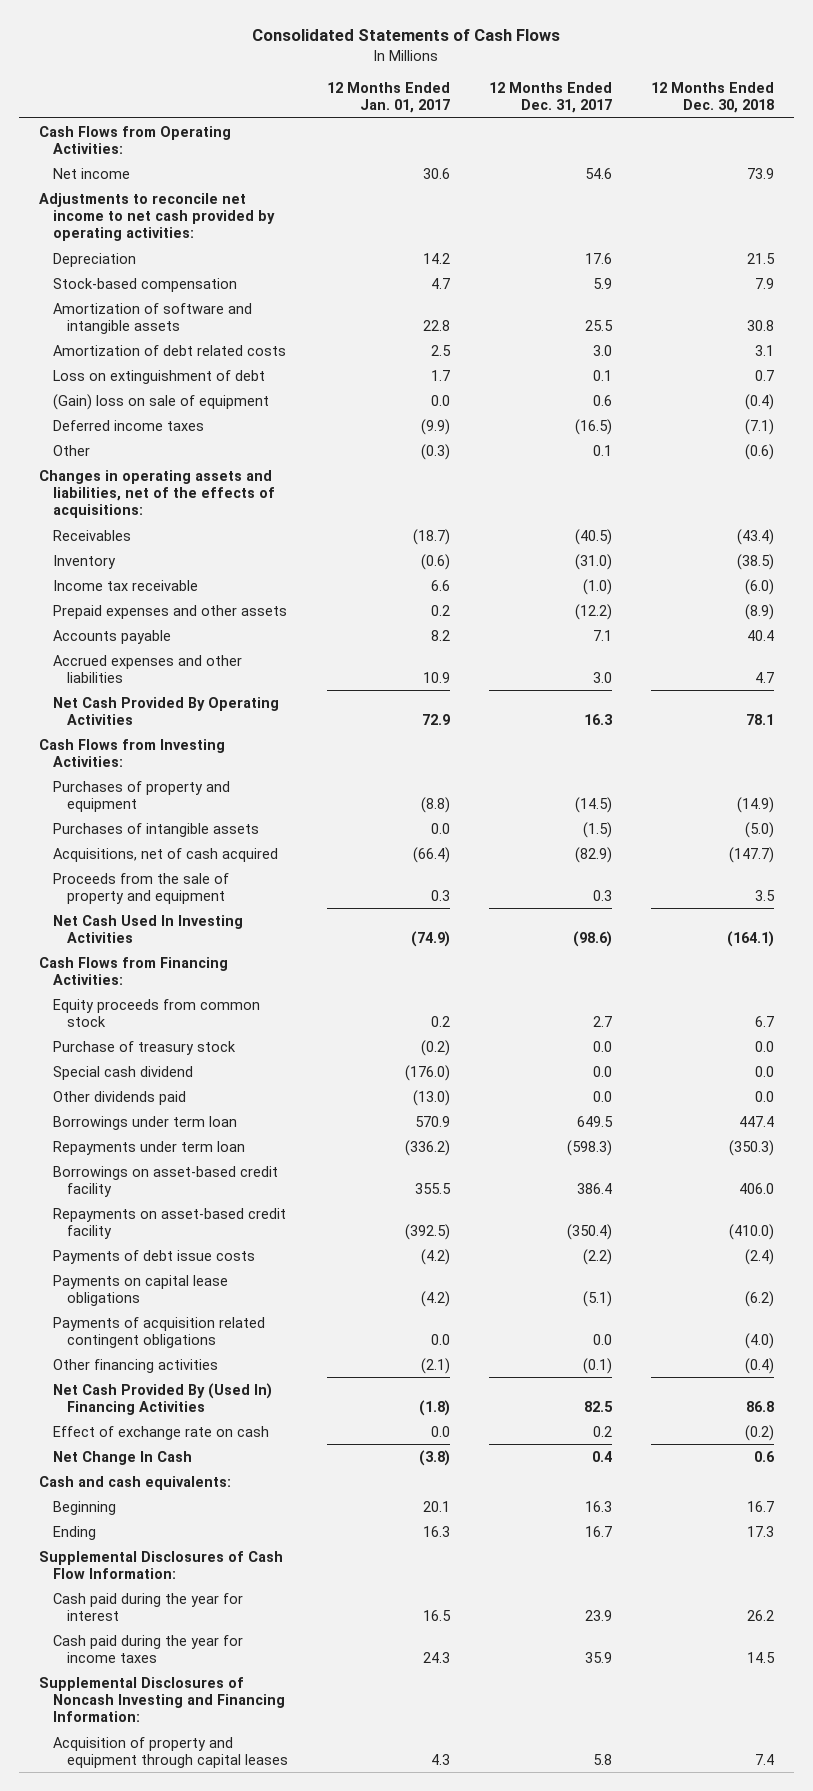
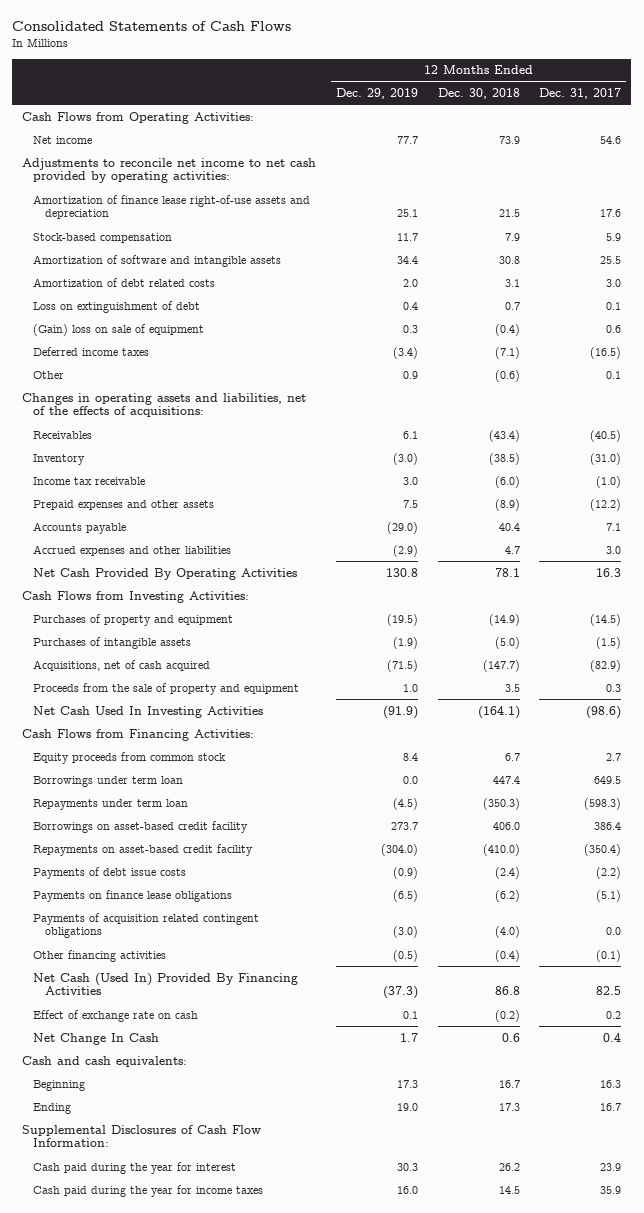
- | 12 Months Ended Jan. 01, 2017 | 12 Months Ended Dec. 31, 2017 | 12 Months Ended Dec. 30, 2018
+ | 12 Months Ended Dec. 29, 2019 | 12 Months Ended Dec. 30, 2018 | 12 Months Ended Dec. 31, 2017
- Depreciation | 14.2 | 17.6 | 21.5
+ Amortization of finance lease right-of-use assets and depreciation | 25.1 | 21.5 | 17.6
- Purchase of treasury stock | (0.2) | 0.0 | 0.0
- Special cash dividend | (176.0) | 0.0 | 0.0
- Other dividends paid | (13.0) | 0.0 | 0.0
- Payments on capital lease obligations | (4.2) | (5.1) | (6.2)
+ Payments on finance lease obligations | (6.5) | (6.2) | (5.1)
- Net Cash Provided By (Used In) Financing Activities | (1.8) | 82.5 | 86.8
+ Net Cash (Used In) Provided By Financing Activities | (37.3) | 86.8 | 82.5
- Supplemental Disclosures of Noncash Investing and Financing Information:
- Acquisition of property and equipment through capital leases | 4.3 | 5.8 | 7.4

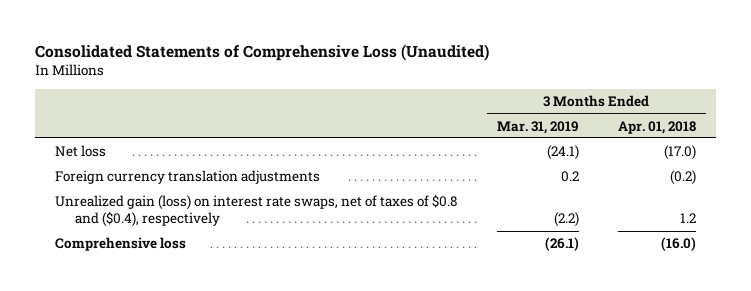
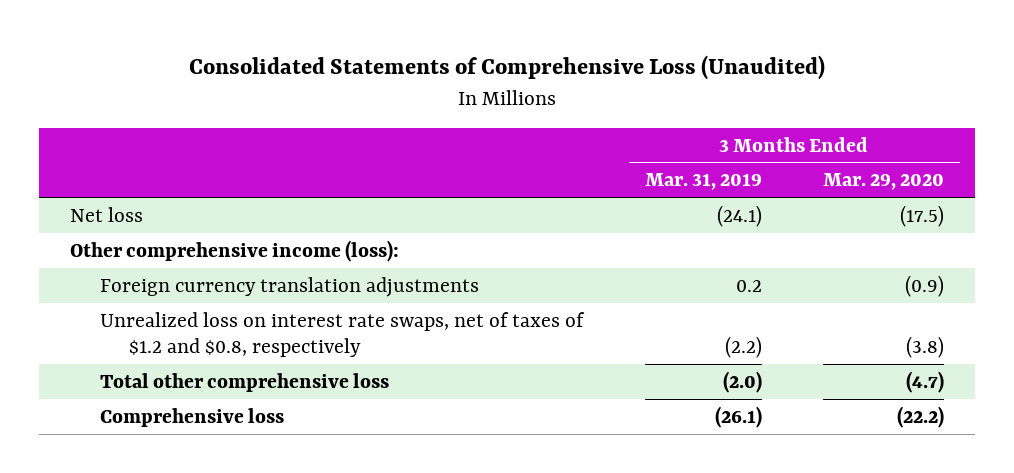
- | 3 Months Ended Mar. 31, 2019 | 3 Months Ended Apr. 01, 2018
+ | 3 Months Ended Mar. 31, 2019 | 3 Months Ended Mar. 29, 2020
+ Other comprehensive income (loss):
- Unrealized gain (loss) on interest rate swaps, net of taxes of $0.8 and ($0.4), respectively | (2.2) | 1.2
+ Unrealized loss on interest rate swaps, net of taxes of $1.2 and $0.8, respectively | (2.2) | (3.8)
+ Total other comprehensive loss | (2.0) | (4.7)

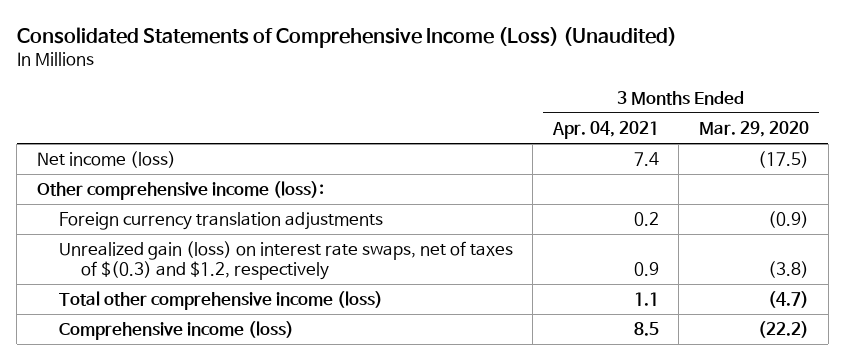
- Consolidated Statements of Comprehensive Loss (Unaudited)
+ Consolidated Statements of Comprehensive Income (Loss) (Unaudited)
- | 3 Months Ended Mar. 31, 2019 | 3 Months Ended Mar. 29, 2020
+ | 3 Months Ended Apr. 04, 2021 | 3 Months Ended Mar. 29, 2020
- Net loss | (24.1) | (17.5)
+ Net income (loss) | 7.4 | (17.5)
- Unrealized loss on interest rate swaps, net of taxes of $1.2 and $0.8, respectively | (2.2) | (3.8)
- Total other comprehensive loss | (2.0) | (4.7)
- Comprehensive loss | (26.1) | (22.2)
+ Unrealized gain (loss) on interest rate swaps, net of taxes of $(0.3) and $1.2, respectively | 0.9 | (3.8)
+ Total other comprehensive income (loss) | 1.1 | (4.7)
+ Comprehensive income (loss) | 8.5 | (22.2)

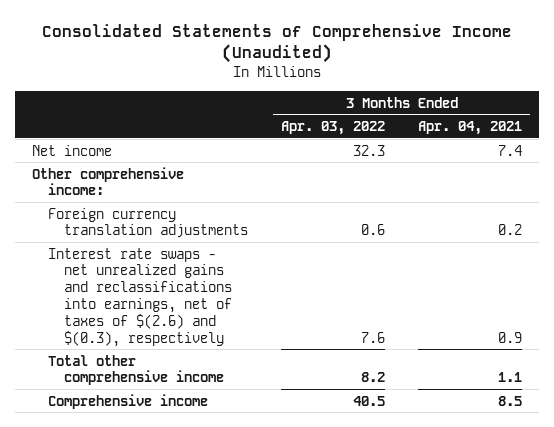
- Consolidated Statements of Comprehensive Income (Loss) (Unaudited)
+ Consolidated Statements of Comprehensive Income (Unaudited)
- | 3 Months Ended Apr. 04, 2021 | 3 Months Ended Mar. 29, 2020
+ | 3 Months Ended Apr. 03, 2022 | 3 Months Ended Apr. 04, 2021
- Net income (loss) | 7.4 | (17.5)
- Other comprehensive income (loss):
+ Net income | 32.3 | 7.4
+ Other comprehensive income:
- Unrealized gain (loss) on interest rate swaps, net of taxes of $(0.3) and $1.2, respectively | 0.9 | (3.8)
- Total other comprehensive income (loss) | 1.1 | (4.7)
- Comprehensive income (loss) | 8.5 | (22.2)
+ Interest rate swaps - net unrealized gains and reclassifications into earnings, net of taxes of $(2.6) and $(0.3), respectively | 7.6 | 0.9
+ Total other comprehensive income | 8.2 | 1.1
+ Comprehensive income | 40.5 | 8.5

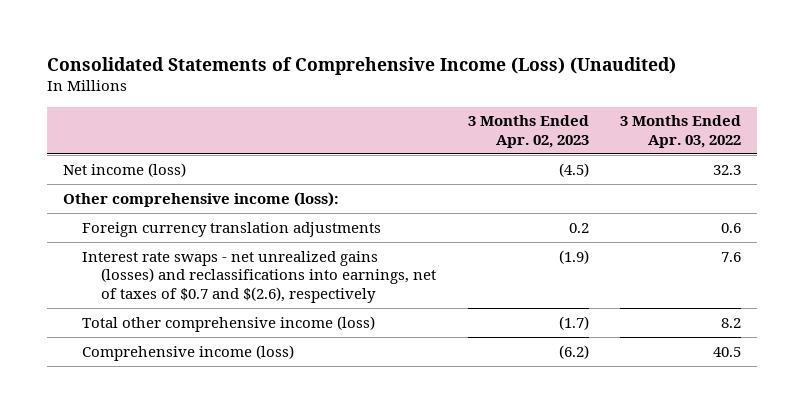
- Consolidated Statements of Comprehensive Income (Unaudited)
+ Consolidated Statements of Comprehensive Income (Loss) (Unaudited)
- | 3 Months Ended Apr. 03, 2022 | 3 Months Ended Apr. 04, 2021
+ | 3 Months Ended Apr. 02, 2023 | 3 Months Ended Apr. 03, 2022
- Net income | 32.3 | 7.4
- Other comprehensive income:
+ Net income (loss) | (4.5) | 32.3
+ Other comprehensive income (loss):
- Interest rate swaps - net unrealized gains and reclassifications into earnings, net of taxes of $(2.6) and $(0.3), respectively | 7.6 | 0.9
- Total other comprehensive income | 8.2 | 1.1
- Comprehensive income | 40.5 | 8.5
+ Interest rate swaps - net unrealized gains (losses) and reclassifications into earnings, net of taxes of $0.7 and $(2.6), respectively | (1.9) | 7.6
+ Total other comprehensive income (loss) | (1.7) | 8.2
+ Comprehensive income (loss) | (6.2) | 40.5

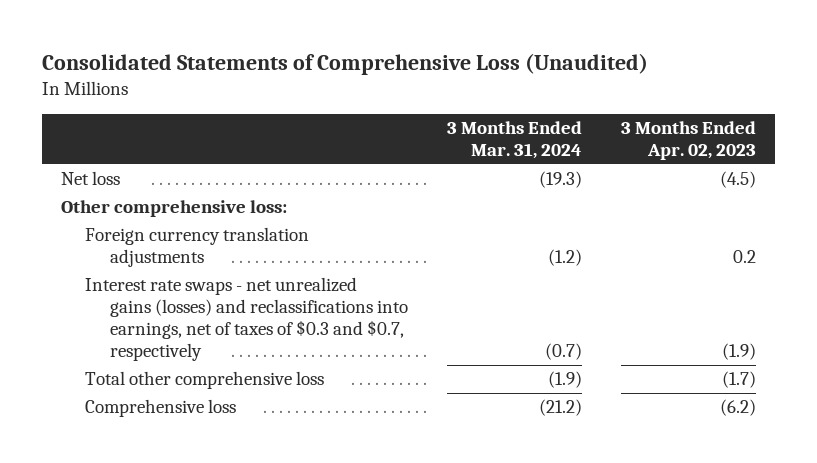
- Consolidated Statements of Comprehensive Income (Loss) (Unaudited)
+ Consolidated Statements of Comprehensive Loss (Unaudited)
- | 3 Months Ended Apr. 02, 2023 | 3 Months Ended Apr. 03, 2022
+ | 3 Months Ended Mar. 31, 2024 | 3 Months Ended Apr. 02, 2023
- Net income (loss) | (4.5) | 32.3
- Other comprehensive income (loss):
+ Net loss | (19.3) | (4.5)
+ Other comprehensive loss:
- Interest rate swaps - net unrealized gains (losses) and reclassifications into earnings, net of taxes of $0.7 and $(2.6), respectively | (1.9) | 7.6
- Total other comprehensive income (loss) | (1.7) | 8.2
- Comprehensive income (loss) | (6.2) | 40.5
+ Interest rate swaps - net unrealized gains (losses) and reclassifications into earnings, net of taxes of $0.3 and $0.7, respectively | (0.7) | (1.9)
+ Total other comprehensive loss | (1.9) | (1.7)
+ Comprehensive loss | (21.2) | (6.2)

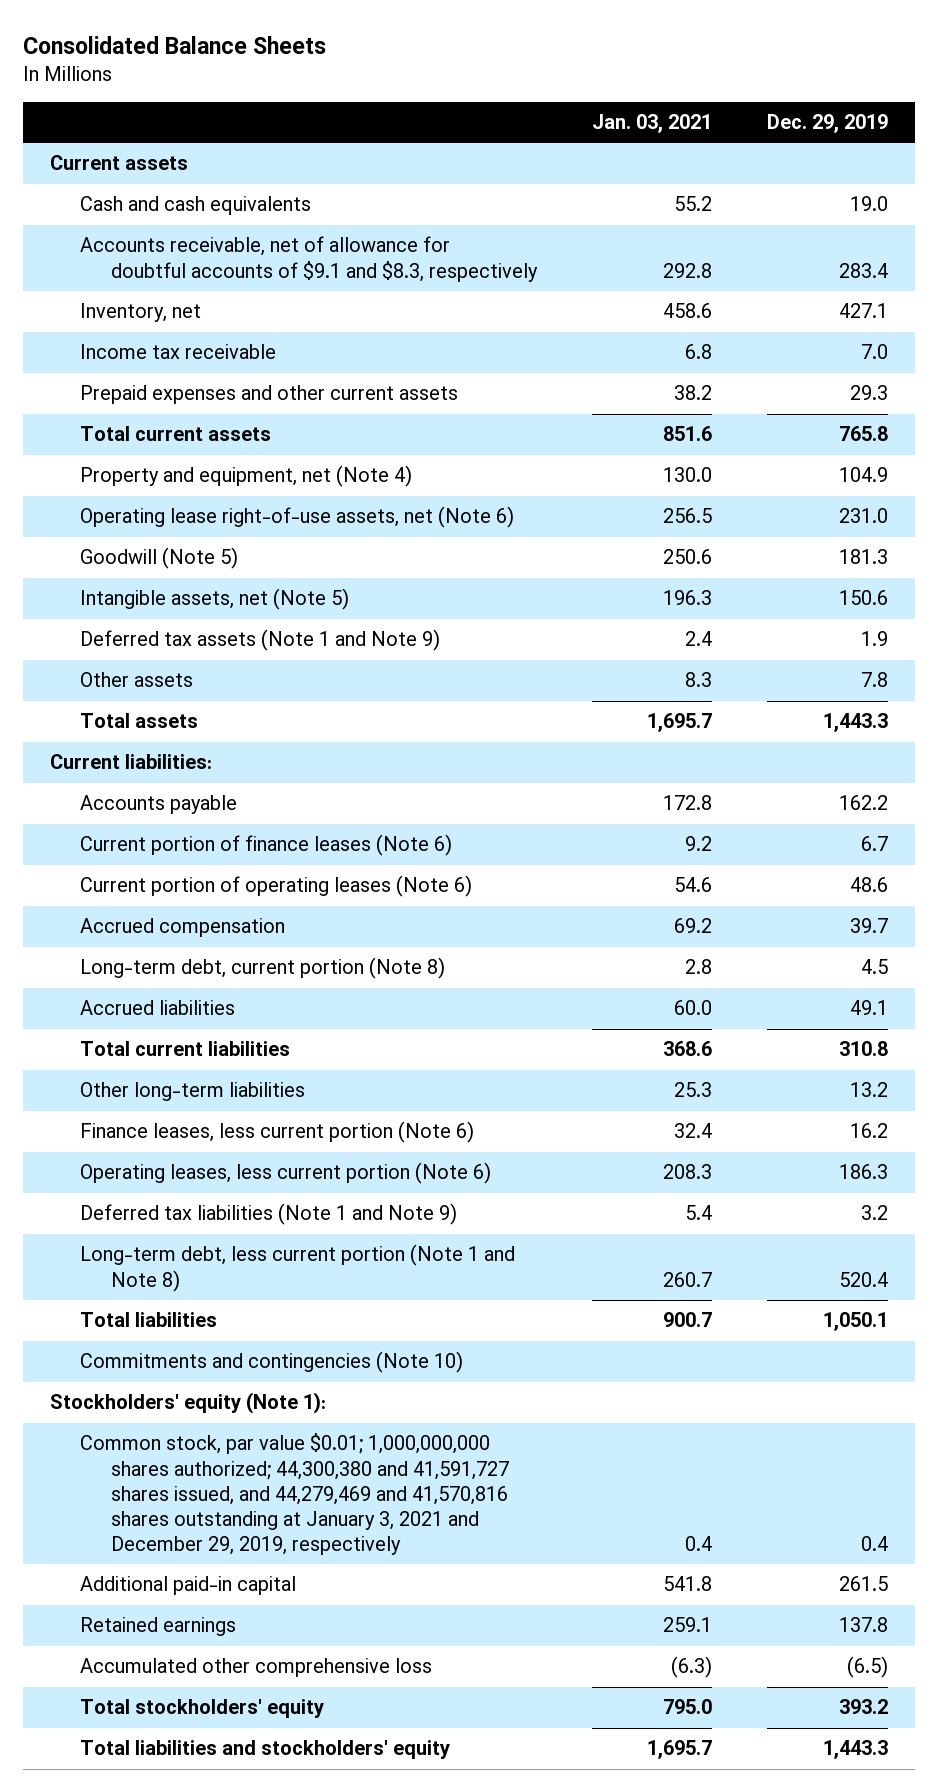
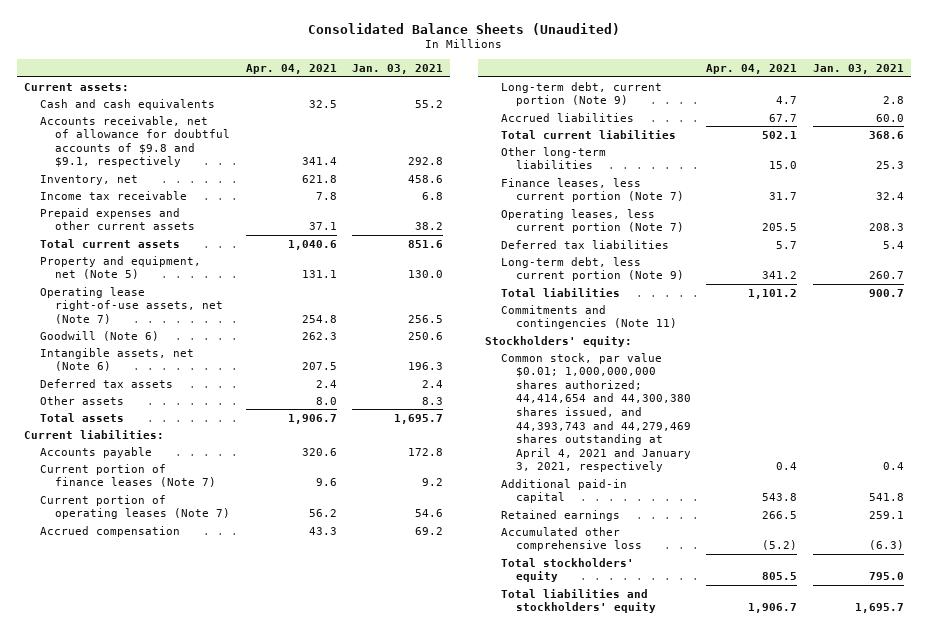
- Consolidated Balance Sheets
+ Consolidated Balance Sheets (Unaudited)
- | Jan. 03, 2021 | Dec. 29, 2019
+ | Apr. 04, 2021 | Jan. 03, 2021
- Current assets
+ Current assets:
- Accounts receivable, net of allowance for doubtful accounts of $9.1 and $8.3, respectively | 292.8 | 283.4
+ Accounts receivable, net of allowance for doubtful accounts of $9.8 and $9.1, respectively | 341.4 | 292.8
- Property and equipment, net (Note 4) | 130.0 | 104.9
- Operating lease right-of-use assets, net (Note 6) | 256.5 | 231.0
- Goodwill (Note 5) | 250.6 | 181.3
- Intangible assets, net (Note 5) | 196.3 | 150.6
- Deferred tax assets (Note 1 and Note 9) | 2.4 | 1.9
+ Property and equipment, net (Note 5) | 131.1 | 130.0
+ Operating lease right-of-use assets, net (Note 7) | 254.8 | 256.5
+ Goodwill (Note 6) | 262.3 | 250.6
+ Intangible assets, net (Note 6) | 207.5 | 196.3
+ Deferred tax assets | 2.4 | 2.4
- Current portion of finance leases (Note 6) | 9.2 | 6.7
- Current portion of operating leases (Note 6) | 54.6 | 48.6
+ Current portion of finance leases (Note 7) | 9.6 | 9.2
+ Current portion of operating leases (Note 7) | 56.2 | 54.6
- Long-term debt, current portion (Note 8) | 2.8 | 4.5
+ Long-term debt, current portion (Note 9) | 4.7 | 2.8
- Finance leases, less current portion (Note 6) | 32.4 | 16.2
- Operating leases, less current portion (Note 6) | 208.3 | 186.3
- Deferred tax liabilities (Note 1 and Note 9) | 5.4 | 3.2
- Long-term debt, less current portion (Note 1 and Note 8) | 260.7 | 520.4
+ Finance leases, less current portion (Note 7) | 31.7 | 32.4
+ Operating leases, less current portion (Note 7) | 205.5 | 208.3
+ Deferred tax liabilities | 5.7 | 5.4
+ Long-term debt, less current portion (Note 9) | 341.2 | 260.7
- Commitments and contingencies (Note 10)
- Stockholders' equity (Note 1):
- Common stock, par value $0.01; 1,000,000,000 shares authorized; 44,300,380 and 41,591,727 shares issued, and 44,279,469 and 41,570,816 shares outstanding at January 3, 2021 and December 29, 2019, respectively | 0.4 | 0.4
+ Commitments and contingencies (Note 11)
+ Stockholders' equity:
+ Common stock, par value $0.01; 1,000,000,000 shares authorized; 44,414,654 and 44,300,380 shares issued, and 44,393,743 and 44,279,469 shares outstanding at April 4, 2021 and January 3, 2021, respectively | 0.4 | 0.4

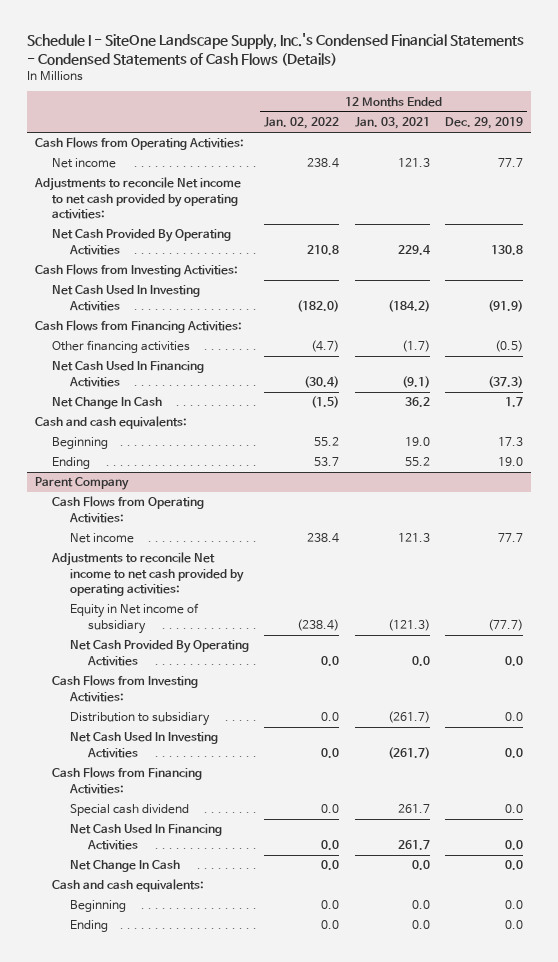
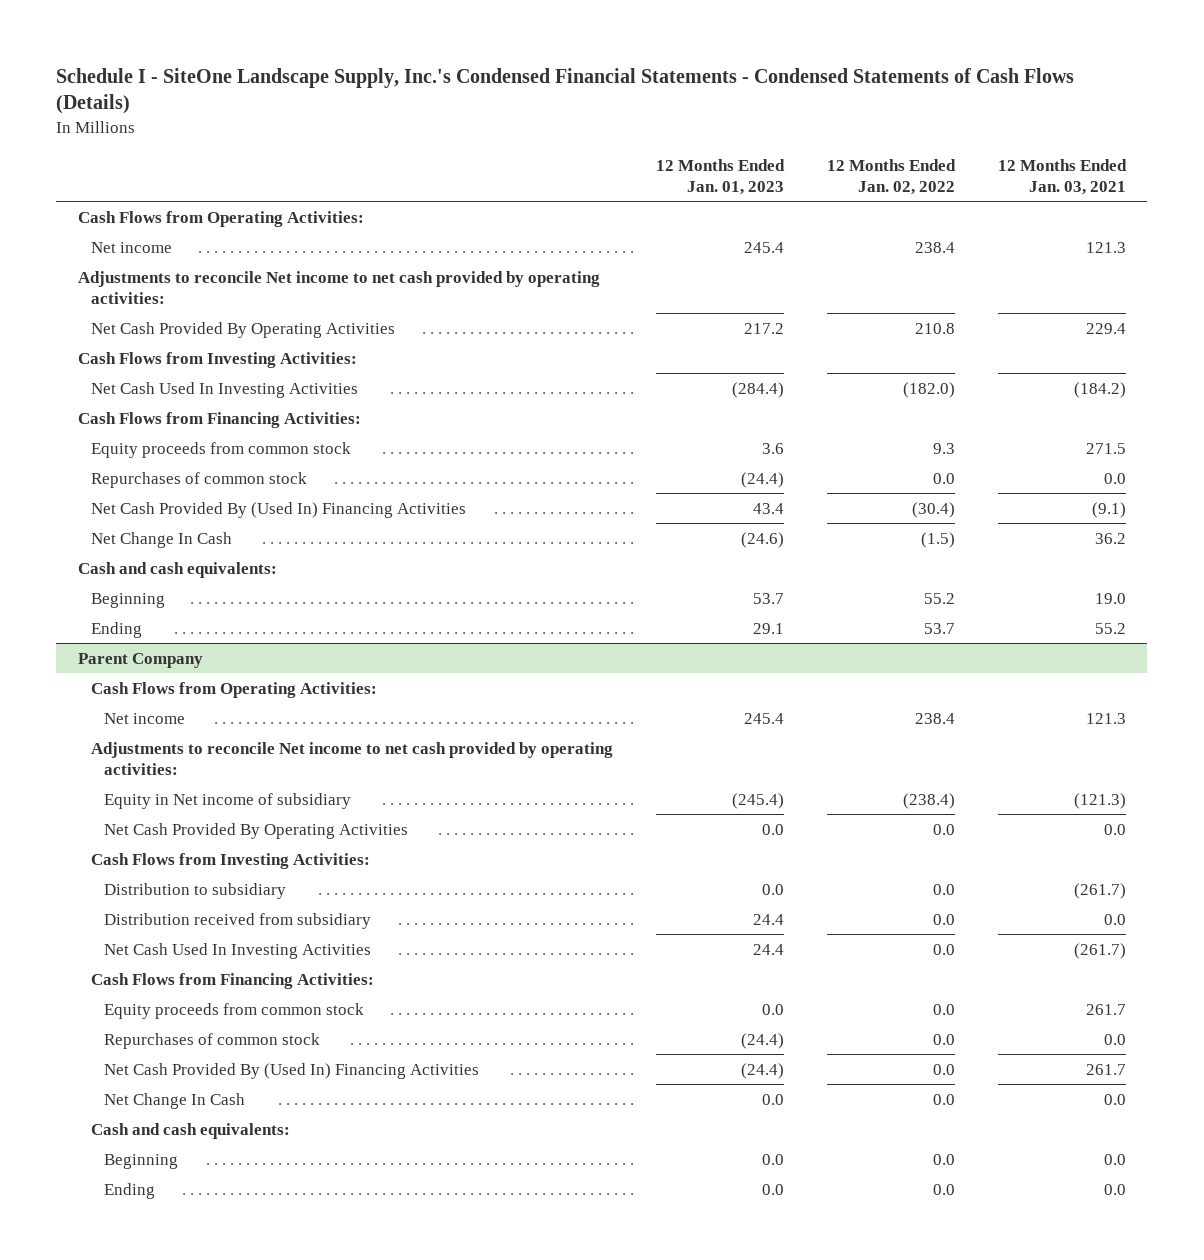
- | 12 Months Ended Jan. 02, 2022 | 12 Months Ended Jan. 03, 2021 | 12 Months Ended Dec. 29, 2019
+ | 12 Months Ended Jan. 01, 2023 | 12 Months Ended Jan. 02, 2022 | 12 Months Ended Jan. 03, 2021
- Other financing activities | (4.7) | (1.7) | (0.5)
- Net Cash Used In Financing Activities | (30.4) | (9.1) | (37.3)
+ Equity proceeds from common stock | 3.6 | 9.3 | 271.5
+ Repurchases of common stock | (24.4) | 0.0 | 0.0
+ Net Cash Provided By (Used In) Financing Activities | 43.4 | (30.4) | (9.1)
@ Parent Company
+ Distribution received from subsidiary | 24.4 | 0.0 | 0.0
- Special cash dividend | 0.0 | 261.7 | 0.0
- Net Cash Used In Financing Activities | 0.0 | 261.7 | 0.0
+ Equity proceeds from common stock | 0.0 | 0.0 | 261.7
+ Repurchases of common stock | (24.4) | 0.0 | 0.0
+ Net Cash Provided By (Used In) Financing Activities | (24.4) | 0.0 | 261.7

